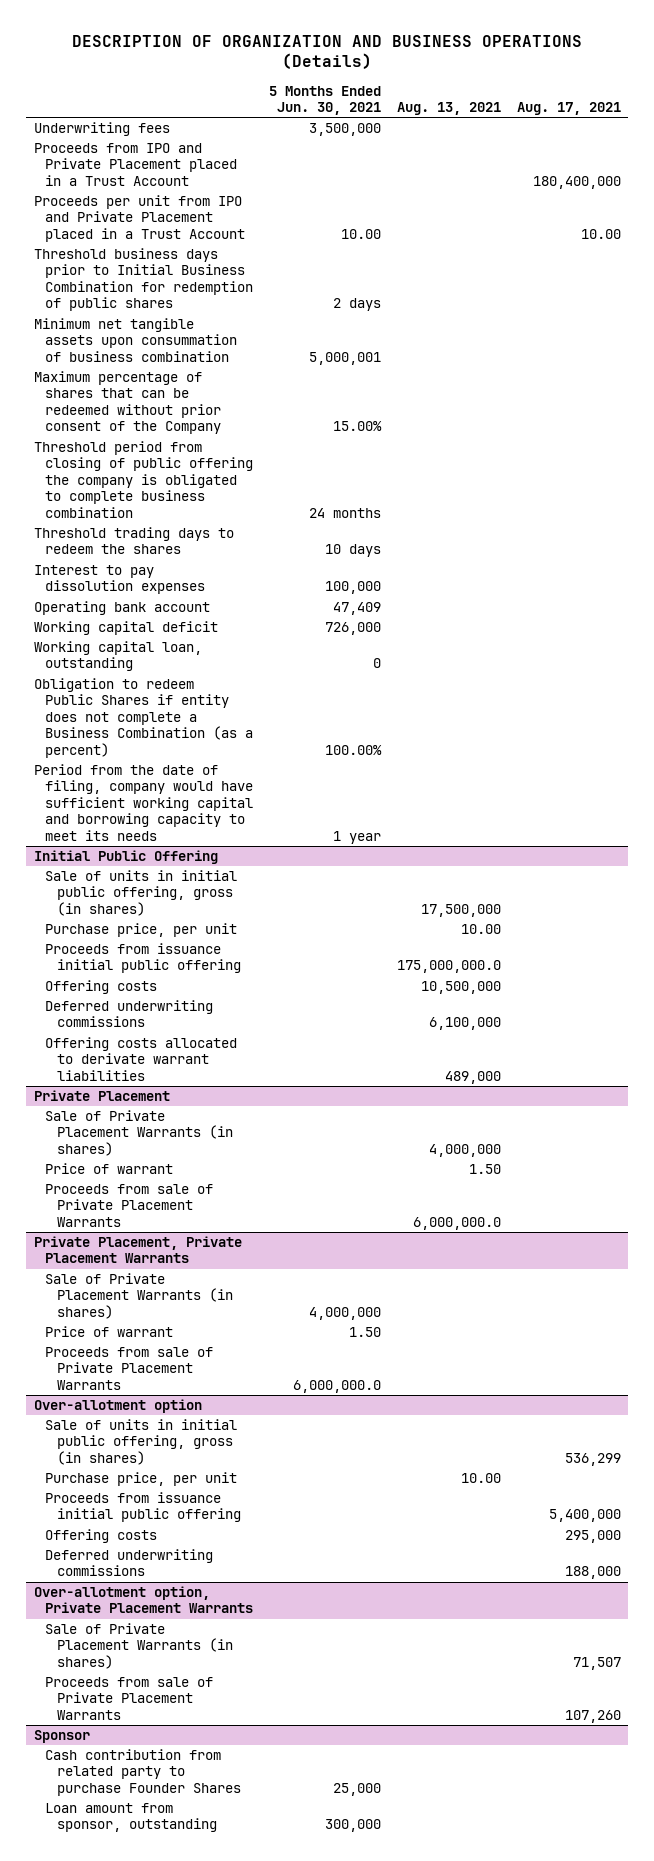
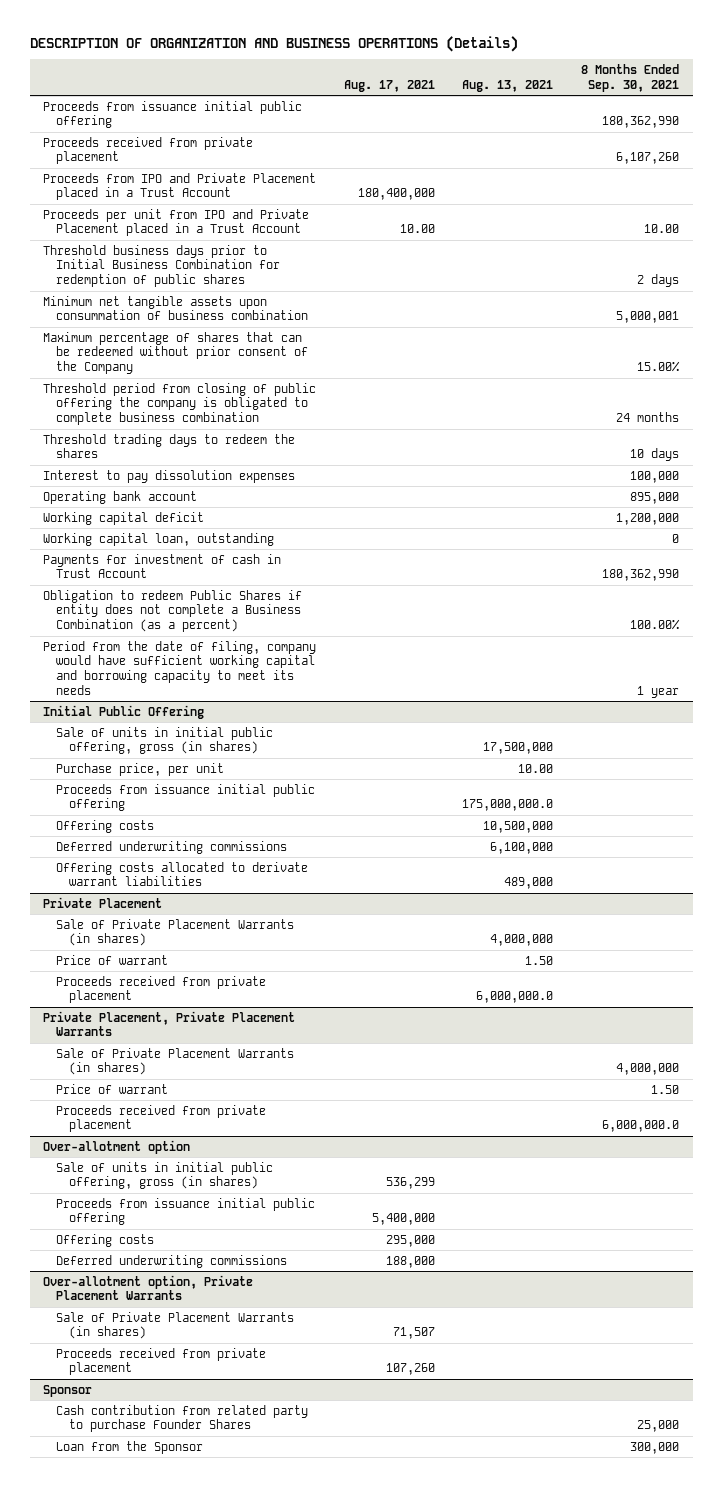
- | 5 Months Ended Jun. 30, 2021 | Aug. 13, 2021 | Aug. 17, 2021
+ | Aug. 17, 2021 | Aug. 13, 2021 | 8 Months Ended Sep. 30, 2021
- Underwriting fees | 3,500,000 | |
+ Proceeds from issuance initial public offering | | | 180,362,990
+ Proceeds received from private placement | | | 6,107,260
+ Payments for investment of cash in Trust Account | | | 180,362,990
@ Private Placement
- Proceeds from sale of Private Placement Warrants | | 6,000,000.0 |
+ Proceeds received from private placement | | 6,000,000.0 |
@ Private Placement, Private Placement Warrants
- Proceeds from sale of Private Placement Warrants | 6,000,000.0 | |
+ Proceeds received from private placement | | | 6,000,000.0
@ Over-allotment option
- Purchase price, per unit | | 10.00 |
@ Over-allotment option, Private Placement Warrants
- Proceeds from sale of Private Placement Warrants | | | 107,260
+ Proceeds received from private placement | 107,260 | |
@ Sponsor
- Loan amount from sponsor, outstanding | 300,000 | |
+ Loan from the Sponsor | | | 300,000

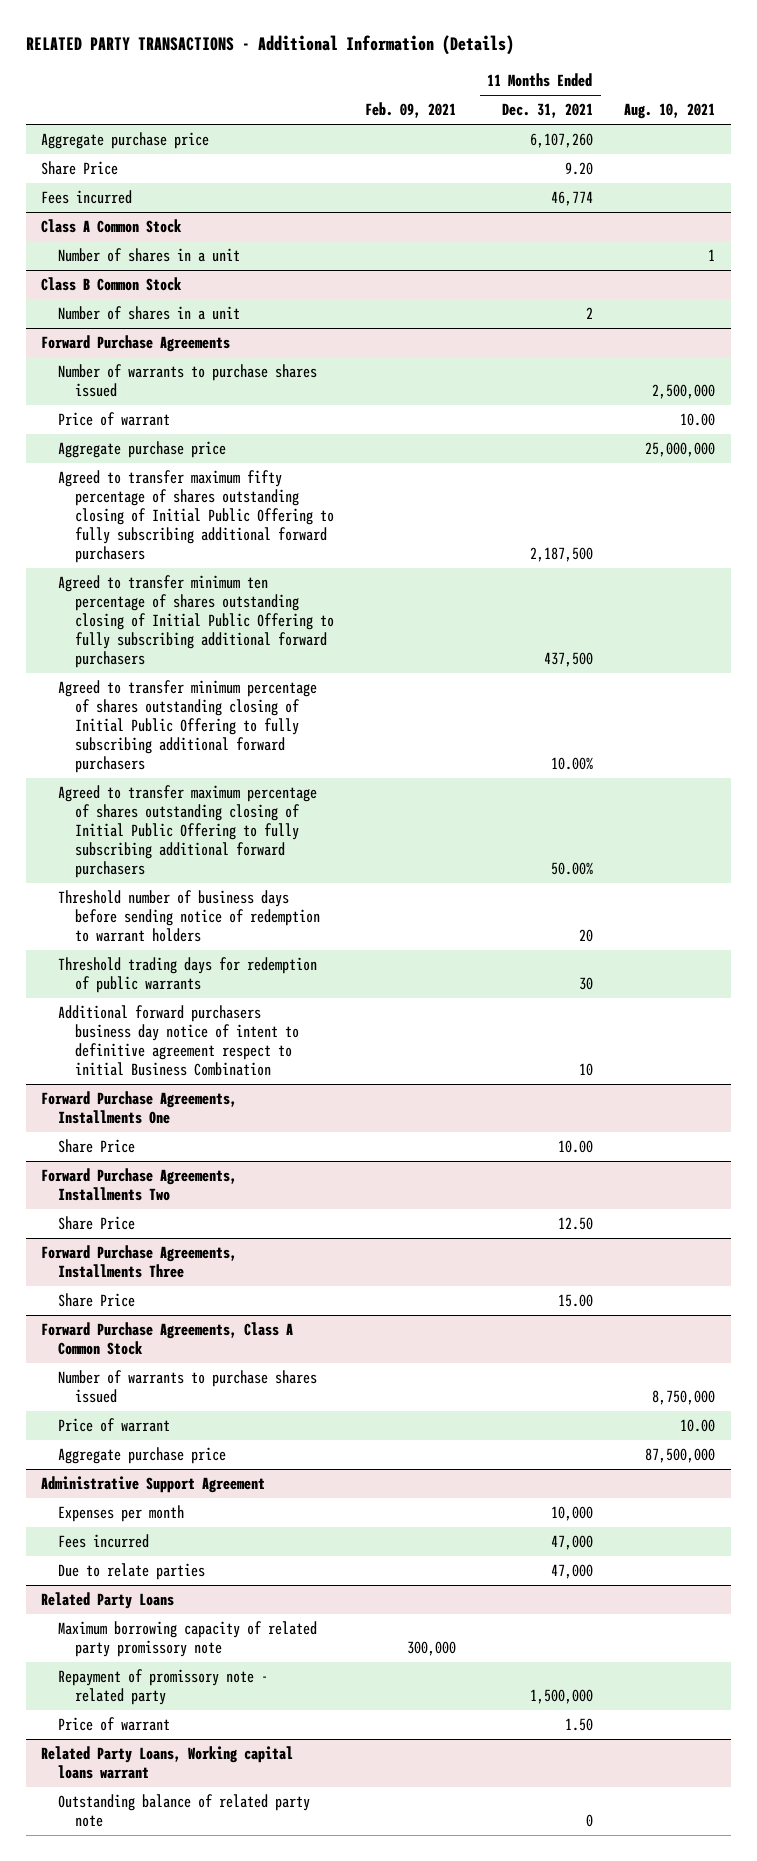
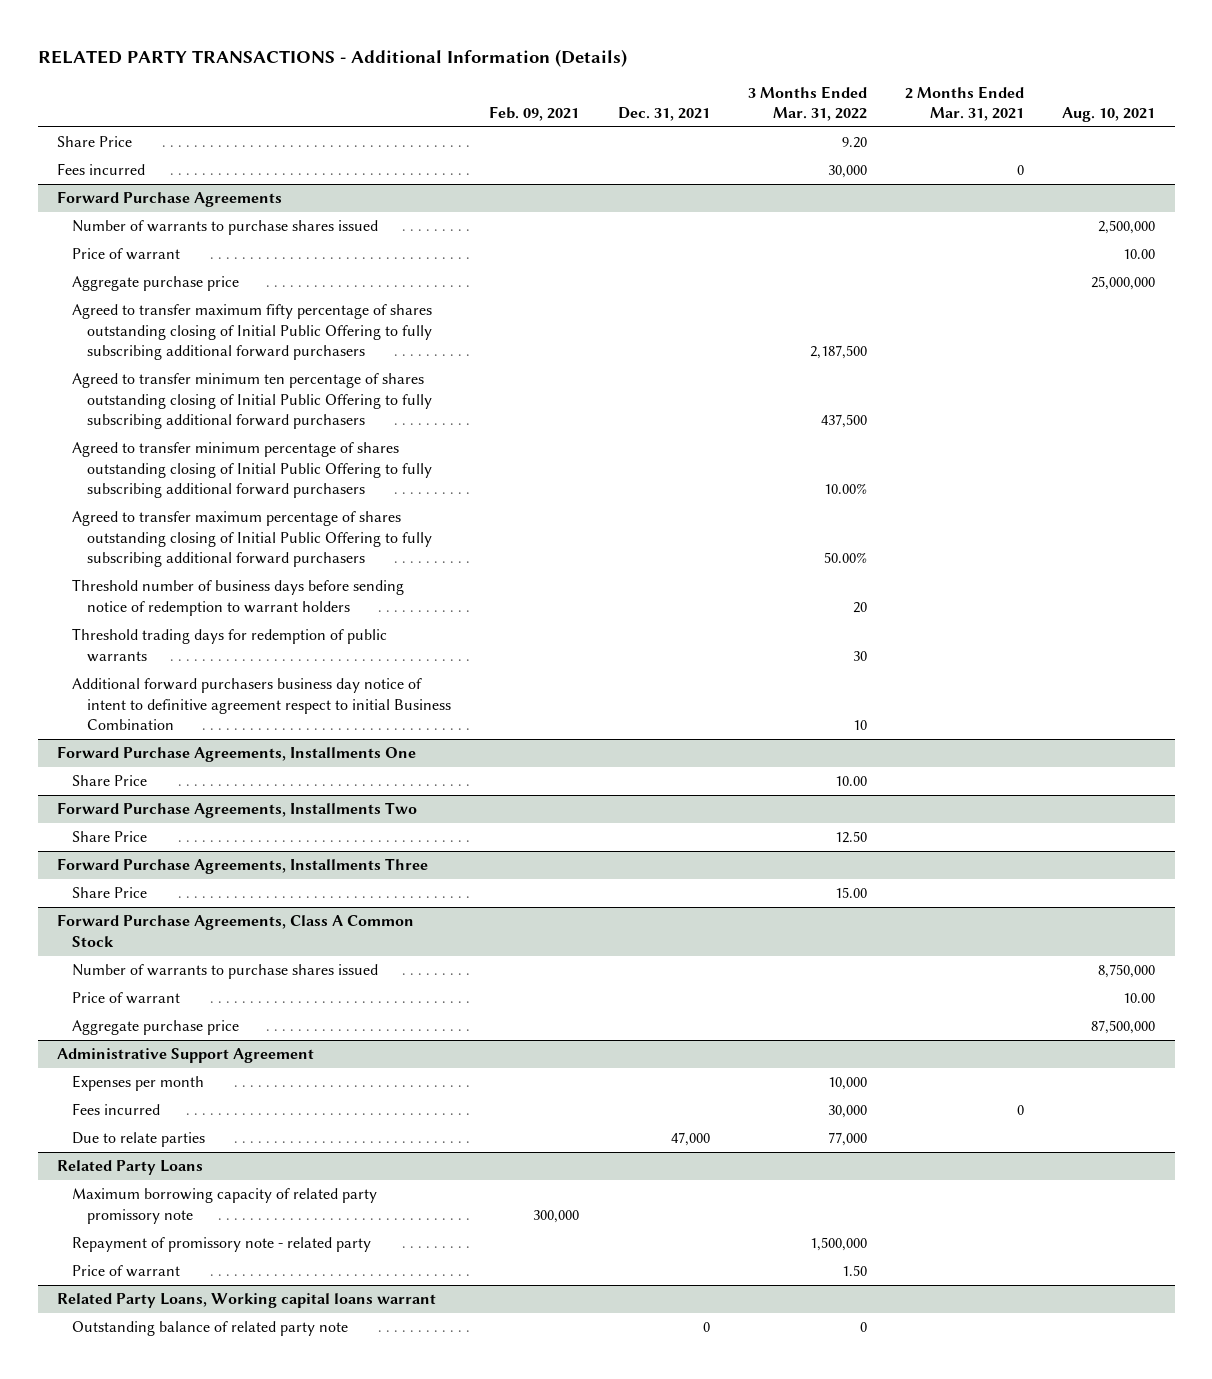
- | Feb. 09, 2021 | 11 Months Ended Dec. 31, 2021 | Aug. 10, 2021
+ | Feb. 09, 2021 | Dec. 31, 2021 | 3 Months Ended Mar. 31, 2022 | 2 Months Ended Mar. 31, 2021 | Aug. 10, 2021
- Aggregate purchase price | | 6,107,260 |
- Class A Common Stock
- Number of shares in a unit | | | 1
- Class B Common Stock
- Number of shares in a unit | | 2 |

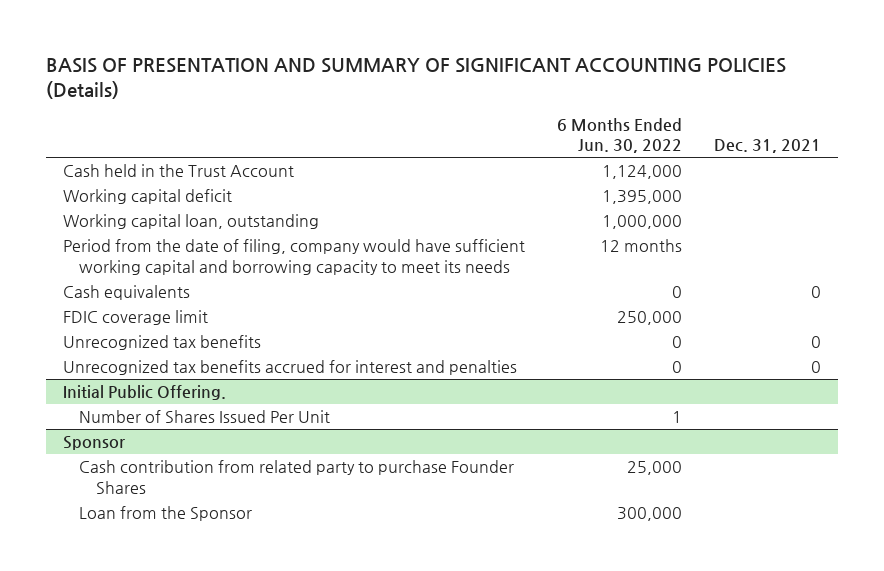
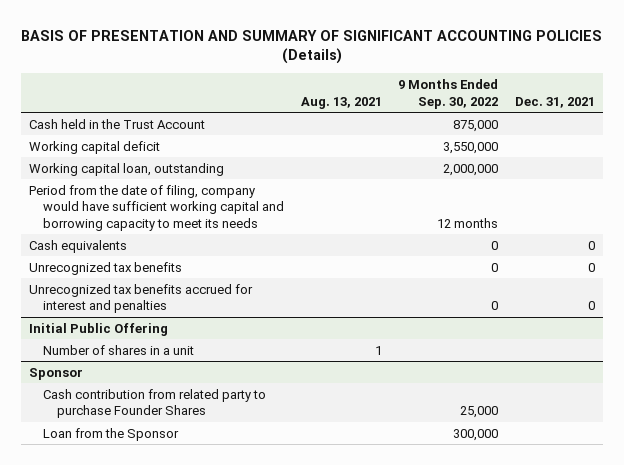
- | 6 Months Ended Jun. 30, 2022 | Dec. 31, 2021
+ | Aug. 13, 2021 | 9 Months Ended Sep. 30, 2022 | Dec. 31, 2021
- FDIC coverage limit | 250,000 |
- Initial Public Offering.
- Number of Shares Issued Per Unit | 1 |
+ Initial Public Offering
+ Number of shares in a unit | 1 | |

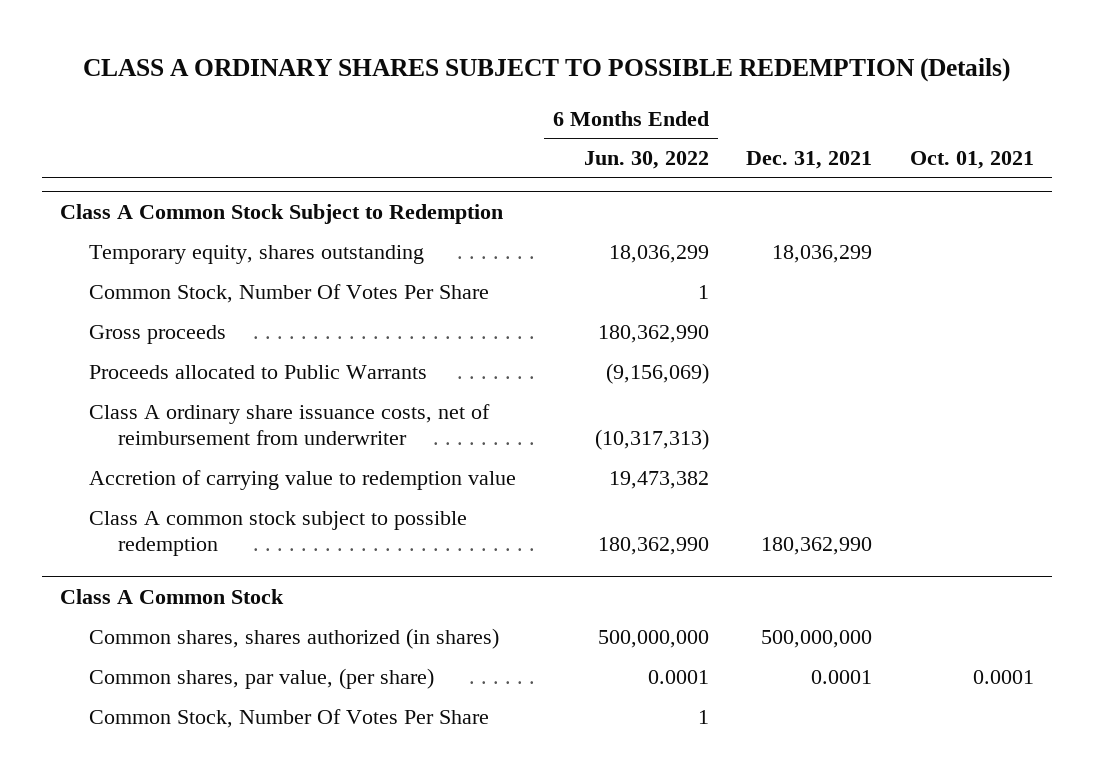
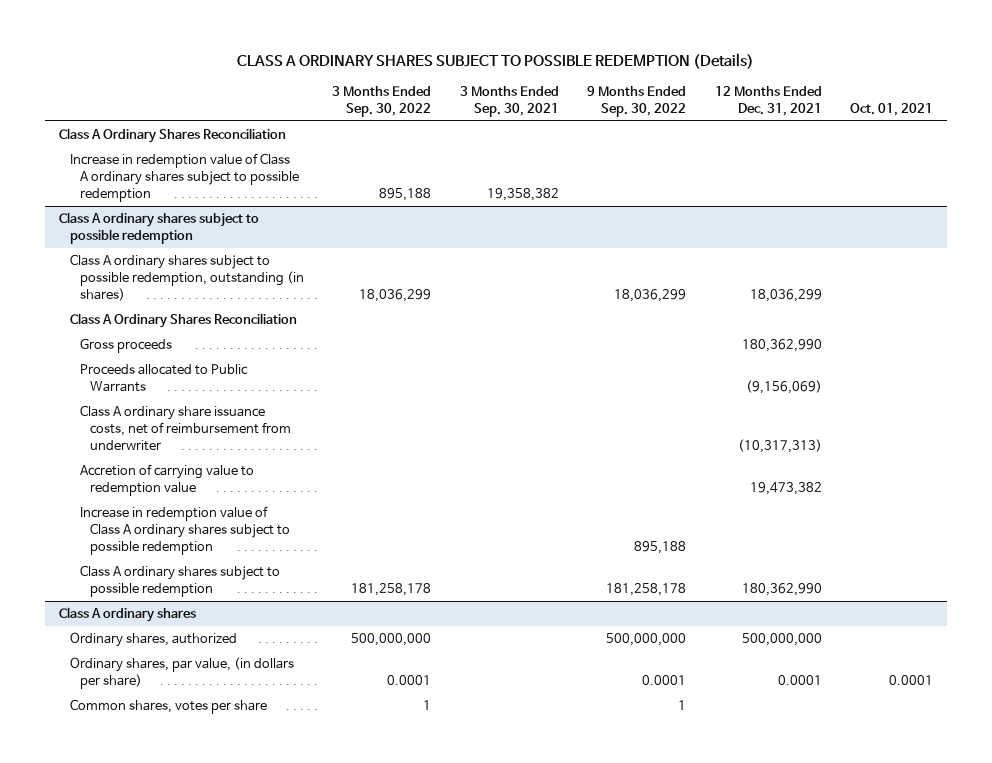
- | 6 Months Ended Jun. 30, 2022 | Dec. 31, 2021 | Oct. 01, 2021
+ | 3 Months Ended Sep. 30, 2022 | 3 Months Ended Sep. 30, 2021 | 9 Months Ended Sep. 30, 2022 | 12 Months Ended Dec. 31, 2021 | Oct. 01, 2021
- Class A Common Stock Subject to Redemption
- Temporary equity, shares outstanding | 18,036,299 | 18,036,299 |
- Common Stock, Number Of Votes Per Share | 1 | |
+ Class A Ordinary Shares Reconciliation
+ Increase in redemption value of Class A ordinary shares subject to possible redemption | 895,188 | 19,358,382 | | |
+ Class A ordinary shares subject to possible redemption
+ Class A ordinary shares subject to possible redemption, outstanding (in shares) | 18,036,299 | | 18,036,299 | 18,036,299 |
+ Class A Ordinary Shares Reconciliation
- Class A common stock subject to possible redemption | 180,362,990 | 180,362,990 |
- Class A Common Stock
- Common shares, shares authorized (in shares) | 500,000,000 | 500,000,000 |
- Common shares, par value, (per share) | 0.0001 | 0.0001 | 0.0001
- Common Stock, Number Of Votes Per Share | 1 | |
+ Increase in redemption value of Class A ordinary shares subject to possible redemption | | | 895,188 | |
+ Class A ordinary shares subject to possible redemption | 181,258,178 | | 181,258,178 | 180,362,990 |
+ Class A ordinary shares
+ Ordinary shares, authorized | 500,000,000 | | 500,000,000 | 500,000,000 |
+ Ordinary shares, par value, (in dollars per share) | 0.0001 | | 0.0001 | 0.0001 | 0.0001
+ Common shares, votes per share | 1 | | 1 | |

